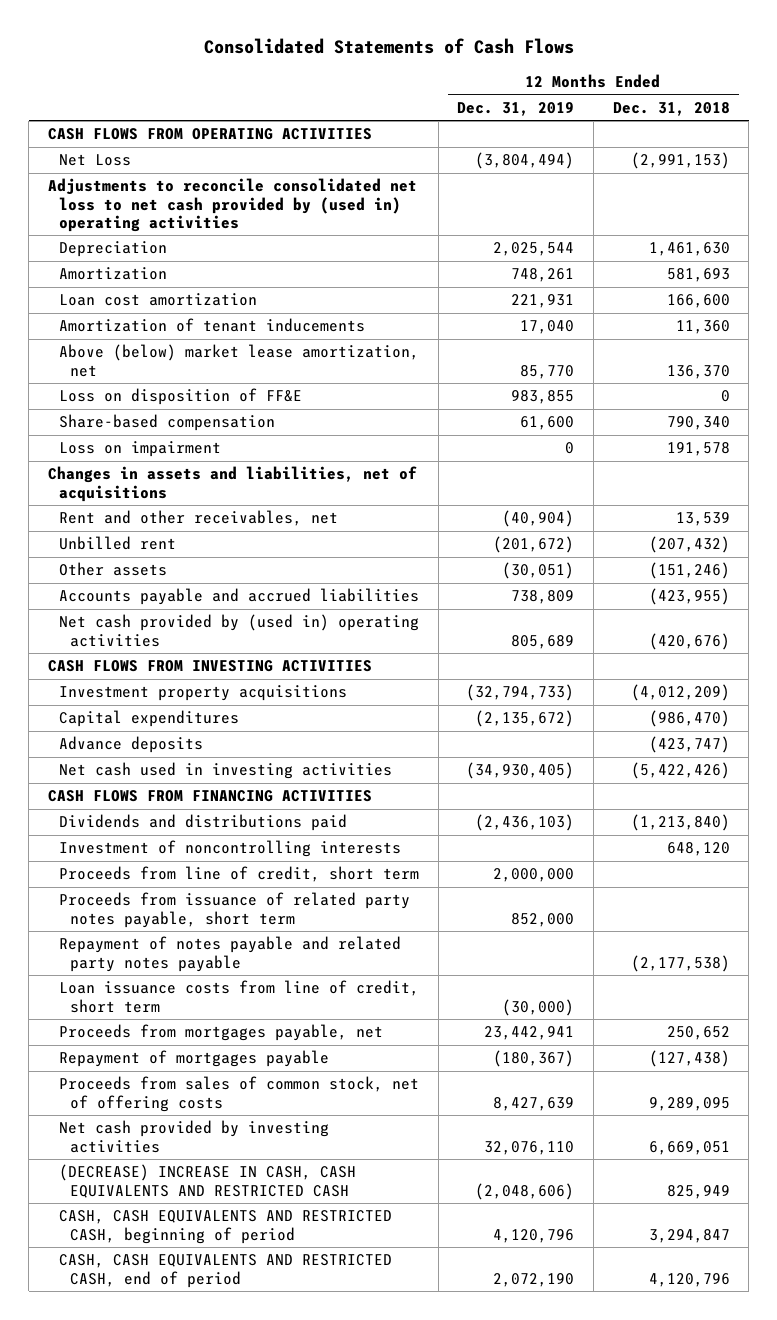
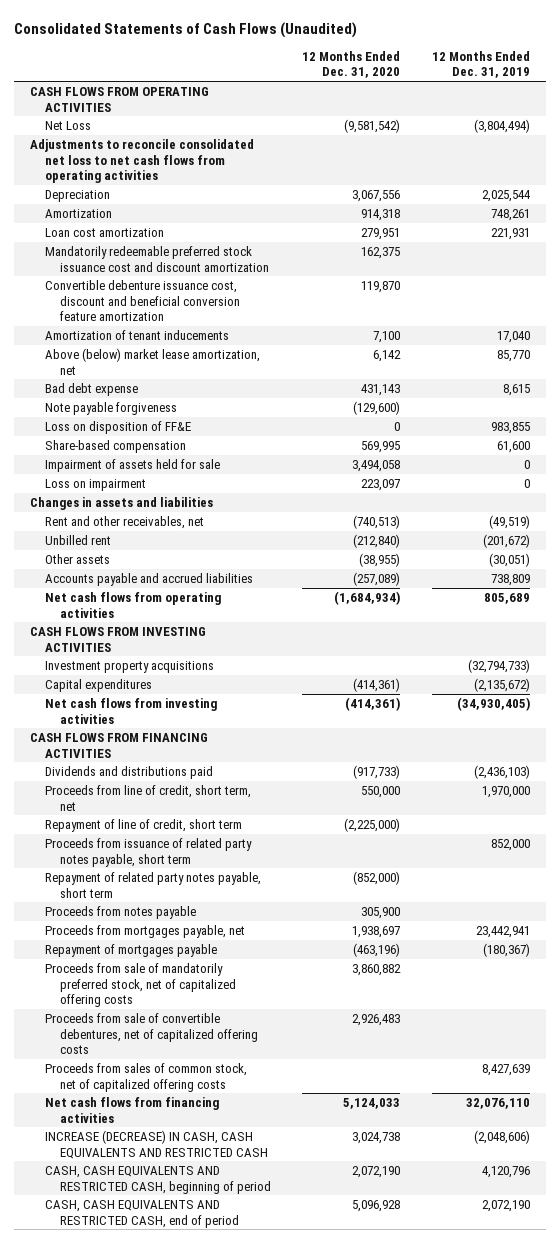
- Consolidated Statements of Cash Flows
+ Consolidated Statements of Cash Flows (Unaudited)
- | 12 Months Ended Dec. 31, 2019 | 12 Months Ended Dec. 31, 2018
+ | 12 Months Ended Dec. 31, 2020 | 12 Months Ended Dec. 31, 2019
- Adjustments to reconcile consolidated net loss to net cash provided by (used in) operating activities
+ Adjustments to reconcile consolidated net loss to net cash flows from operating activities
+ Mandatorily redeemable preferred stock issuance cost and discount amortization | 162,375 |
+ Convertible debenture issuance cost, discount and beneficial conversion feature amortization | 119,870 |
+ Bad debt expense | 431,143 | 8,615
+ Note payable forgiveness | (129,600) |
+ Impairment of assets held for sale | 3,494,058 | 0
- Changes in assets and liabilities, net of acquisitions
- Rent and other receivables, net | (40,904) | 13,539
+ Changes in assets and liabilities
+ Rent and other receivables, net | (740,513) | (49,519)
- Net cash provided by (used in) operating activities | 805,689 | (420,676)
+ Net cash flows from operating activities | (1,684,934) | 805,689
- Advance deposits | | (423,747)
- Net cash used in investing activities | (34,930,405) | (5,422,426)
+ Net cash flows from investing activities | (414,361) | (34,930,405)
- Investment of noncontrolling interests | | 648,120
- Proceeds from line of credit, short term | 2,000,000 |
+ Proceeds from line of credit, short term, net | 550,000 | 1,970,000
+ Repayment of line of credit, short term | (2,225,000) |
- Repayment of notes payable and related party notes payable | | (2,177,538)
- Loan issuance costs from line of credit, short term | (30,000) |
+ Repayment of related party notes payable, short term | (852,000) |
+ Proceeds from notes payable | 305,900 |
- Proceeds from sales of common stock, net of offering costs | 8,427,639 | 9,289,095
- Net cash provided by investing activities | 32,076,110 | 6,669,051
- (DECREASE) INCREASE IN CASH, CASH EQUIVALENTS AND RESTRICTED CASH | (2,048,606) | 825,949
+ Proceeds from sale of mandatorily preferred stock, net of capitalized offering costs | 3,860,882 |
+ Proceeds from sale of convertible debentures, net of capitalized offering costs | 2,926,483 |
+ Proceeds from sales of common stock, net of capitalized offering costs | | 8,427,639
+ Net cash flows from financing activities | 5,124,033 | 32,076,110
+ INCREASE (DECREASE) IN CASH, CASH EQUIVALENTS AND RESTRICTED CASH | 3,024,738 | (2,048,606)

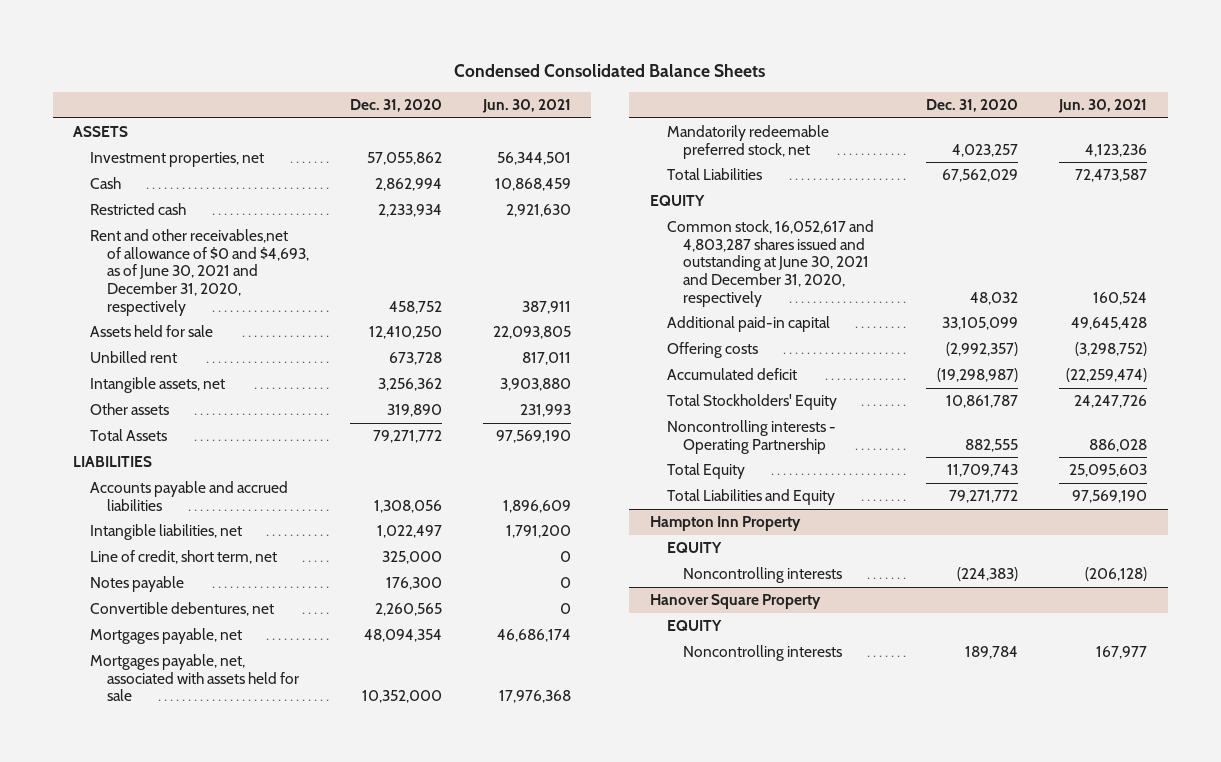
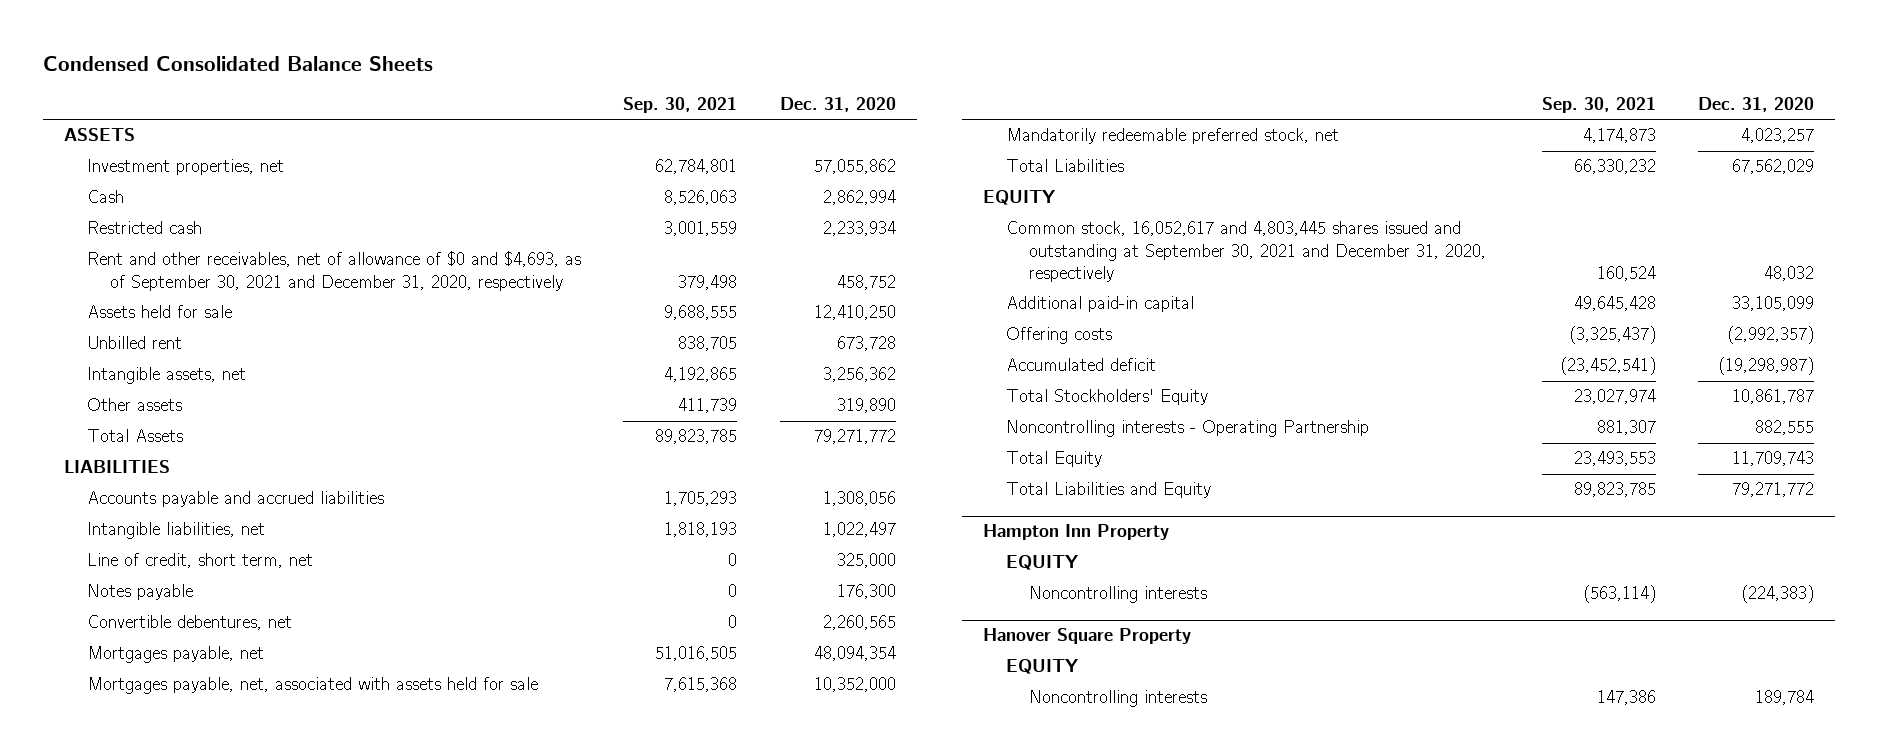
- | Dec. 31, 2020 | Jun. 30, 2021
+ | Sep. 30, 2021 | Dec. 31, 2020
- Rent and other receivables,net of allowance of $0 and $4,693, as of June 30, 2021 and December 31, 2020, respectively | 458,752 | 387,911
+ Rent and other receivables, net of allowance of $0 and $4,693, as of September 30, 2021 and December 31, 2020, respectively | 379,498 | 458,752
- Common stock, 16,052,617 and 4,803,287 shares issued and outstanding at June 30, 2021 and December 31, 2020, respectively | 48,032 | 160,524
+ Common stock, 16,052,617 and 4,803,445 shares issued and outstanding at September 30, 2021 and December 31, 2020, respectively | 160,524 | 48,032

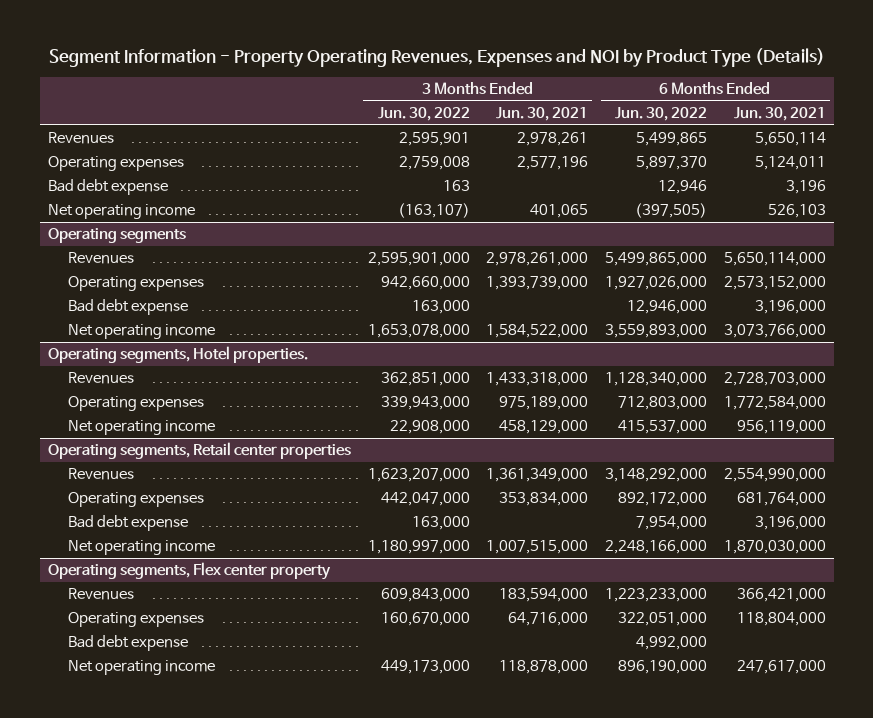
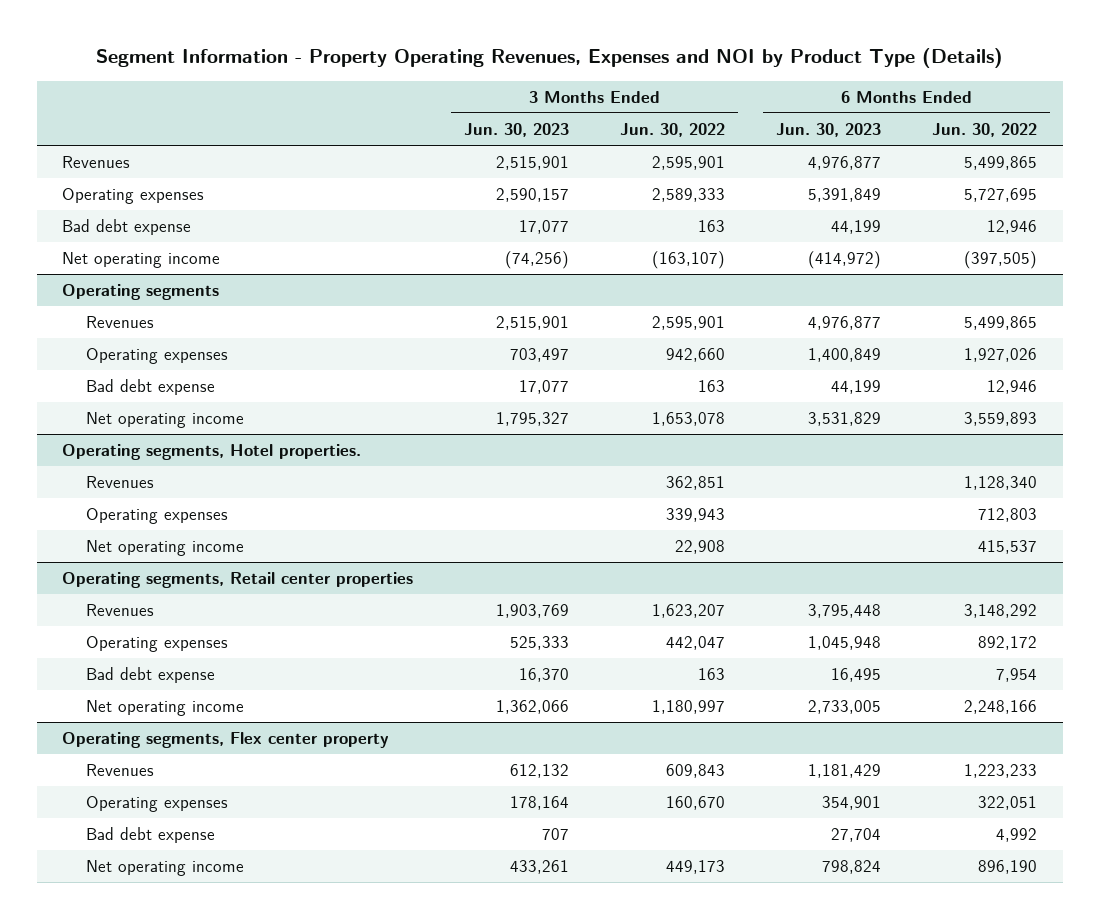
- | 3 Months Ended Jun. 30, 2022 | 3 Months Ended Jun. 30, 2021 | 6 Months Ended Jun. 30, 2022 | 6 Months Ended Jun. 30, 2021
+ | 3 Months Ended Jun. 30, 2023 | 3 Months Ended Jun. 30, 2022 | 6 Months Ended Jun. 30, 2023 | 6 Months Ended Jun. 30, 2022
- Operating expenses | 2,759,008 | 2,577,196 | 5,897,370 | 5,124,011
+ Operating expenses | 2,590,157 | 2,589,333 | 5,391,849 | 5,727,695
@ Operating segments
- Revenues | 2,595,901,000 | 2,978,261,000 | 5,499,865,000 | 5,650,114,000
- Operating expenses | 942,660,000 | 1,393,739,000 | 1,927,026,000 | 2,573,152,000
- Bad debt expense | 163,000 | | 12,946,000 | 3,196,000
- Net operating income | 1,653,078,000 | 1,584,522,000 | 3,559,893,000 | 3,073,766,000
+ Revenues | 2,515,901 | 2,595,901 | 4,976,877 | 5,499,865
+ Operating expenses | 703,497 | 942,660 | 1,400,849 | 1,927,026
+ Bad debt expense | 17,077 | 163 | 44,199 | 12,946
+ Net operating income | 1,795,327 | 1,653,078 | 3,531,829 | 3,559,893
@ Operating segments, Hotel properties.
- Revenues | 362,851,000 | 1,433,318,000 | 1,128,340,000 | 2,728,703,000
- Operating expenses | 339,943,000 | 975,189,000 | 712,803,000 | 1,772,584,000
- Net operating income | 22,908,000 | 458,129,000 | 415,537,000 | 956,119,000
+ Revenues | | 362,851 | | 1,128,340
+ Operating expenses | | 339,943 | | 712,803
+ Net operating income | | 22,908 | | 415,537
@ Operating segments, Retail center properties
- Revenues | 1,623,207,000 | 1,361,349,000 | 3,148,292,000 | 2,554,990,000
- Operating expenses | 442,047,000 | 353,834,000 | 892,172,000 | 681,764,000
- Bad debt expense | 163,000 | | 7,954,000 | 3,196,000
- Net operating income | 1,180,997,000 | 1,007,515,000 | 2,248,166,000 | 1,870,030,000
+ Revenues | 1,903,769 | 1,623,207 | 3,795,448 | 3,148,292
+ Operating expenses | 525,333 | 442,047 | 1,045,948 | 892,172
+ Bad debt expense | 16,370 | 163 | 16,495 | 7,954
+ Net operating income | 1,362,066 | 1,180,997 | 2,733,005 | 2,248,166
@ Operating segments, Flex center property
- Revenues | 609,843,000 | 183,594,000 | 1,223,233,000 | 366,421,000
- Operating expenses | 160,670,000 | 64,716,000 | 322,051,000 | 118,804,000
- Bad debt expense | | | 4,992,000 |
- Net operating income | 449,173,000 | 118,878,000 | 896,190,000 | 247,617,000
+ Revenues | 612,132 | 609,843 | 1,181,429 | 1,223,233
+ Operating expenses | 178,164 | 160,670 | 354,901 | 322,051
+ Bad debt expense | 707 | | 27,704 | 4,992
+ Net operating income | 433,261 | 449,173 | 798,824 | 896,190

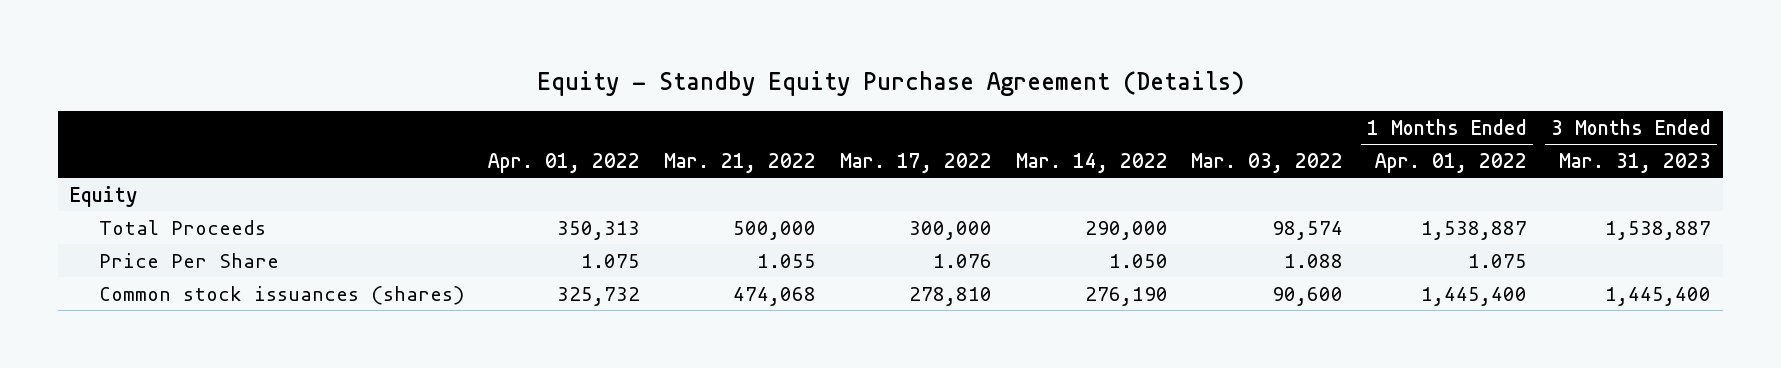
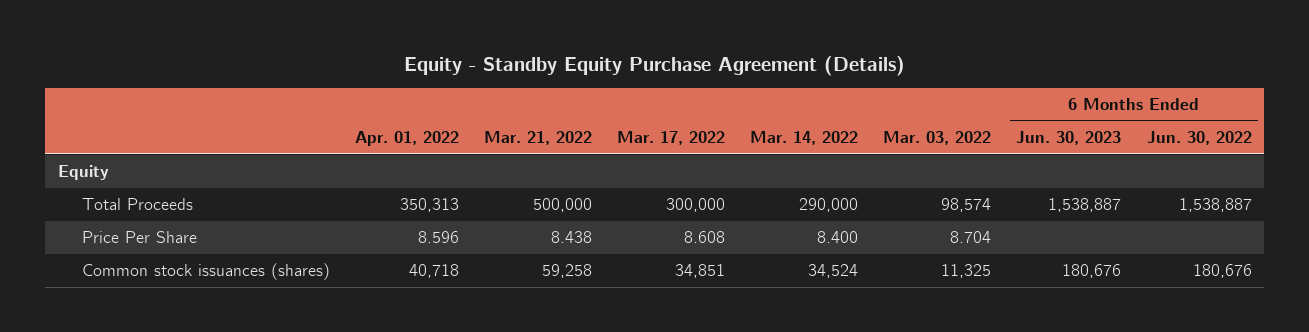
- | Apr. 01, 2022 | Mar. 21, 2022 | Mar. 17, 2022 | Mar. 14, 2022 | Mar. 03, 2022 | 1 Months Ended Apr. 01, 2022 | 3 Months Ended Mar. 31, 2023
+ | Apr. 01, 2022 | Mar. 21, 2022 | Mar. 17, 2022 | Mar. 14, 2022 | Mar. 03, 2022 | 6 Months Ended Jun. 30, 2023 | 6 Months Ended Jun. 30, 2022
- Price Per Share | 1.075 | 1.055 | 1.076 | 1.050 | 1.088 | 1.075 |
- Common stock issuances (shares) | 325,732 | 474,068 | 278,810 | 276,190 | 90,600 | 1,445,400 | 1,445,400
+ Price Per Share | 8.596 | 8.438 | 8.608 | 8.400 | 8.704 | |
+ Common stock issuances (shares) | 40,718 | 59,258 | 34,851 | 34,524 | 11,325 | 180,676 | 180,676

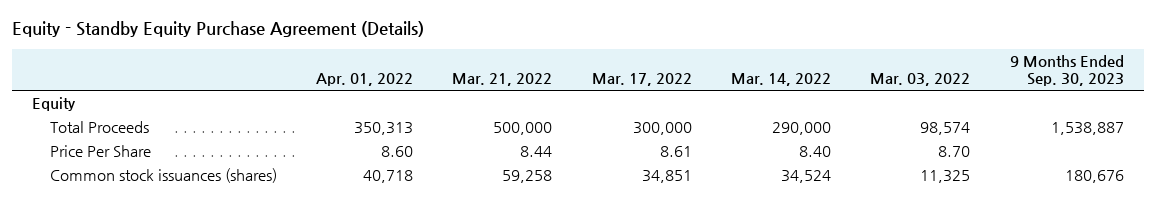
- | Apr. 01, 2022 | Mar. 21, 2022 | Mar. 17, 2022 | Mar. 14, 2022 | Mar. 03, 2022 | 6 Months Ended Jun. 30, 2023 | 6 Months Ended Jun. 30, 2022
+ | Apr. 01, 2022 | Mar. 21, 2022 | Mar. 17, 2022 | Mar. 14, 2022 | Mar. 03, 2022 | 9 Months Ended Sep. 30, 2023
- Price Per Share | 8.596 | 8.438 | 8.608 | 8.400 | 8.704 | |
+ Price Per Share | 8.60 | 8.44 | 8.61 | 8.40 | 8.70 |

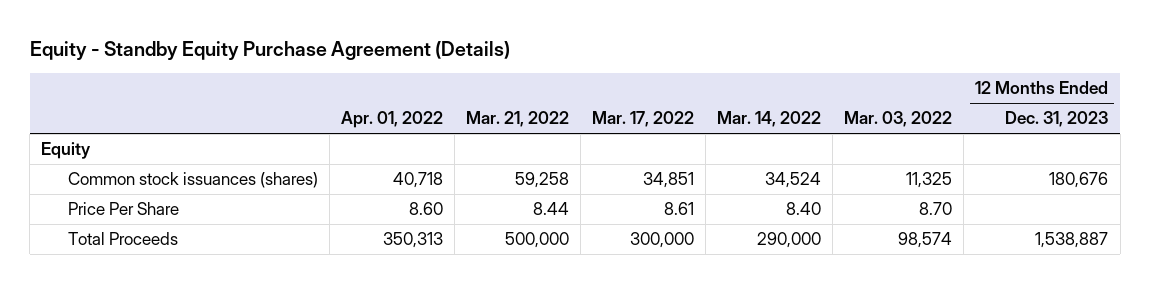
- | Apr. 01, 2022 | Mar. 21, 2022 | Mar. 17, 2022 | Mar. 14, 2022 | Mar. 03, 2022 | 9 Months Ended Sep. 30, 2023
+ | Apr. 01, 2022 | Mar. 21, 2022 | Mar. 17, 2022 | Mar. 14, 2022 | Mar. 03, 2022 | 12 Months Ended Dec. 31, 2023
moved down: Price Per Share | 8.60 | 8.44 | 8.61 | 8.40 | 8.70 |
moved down: Total Proceeds | 350,313 | 500,000 | 300,000 | 290,000 | 98,574 | 1,538,887

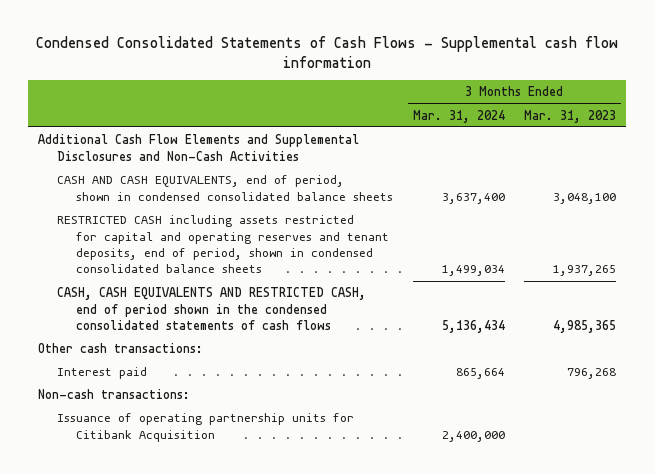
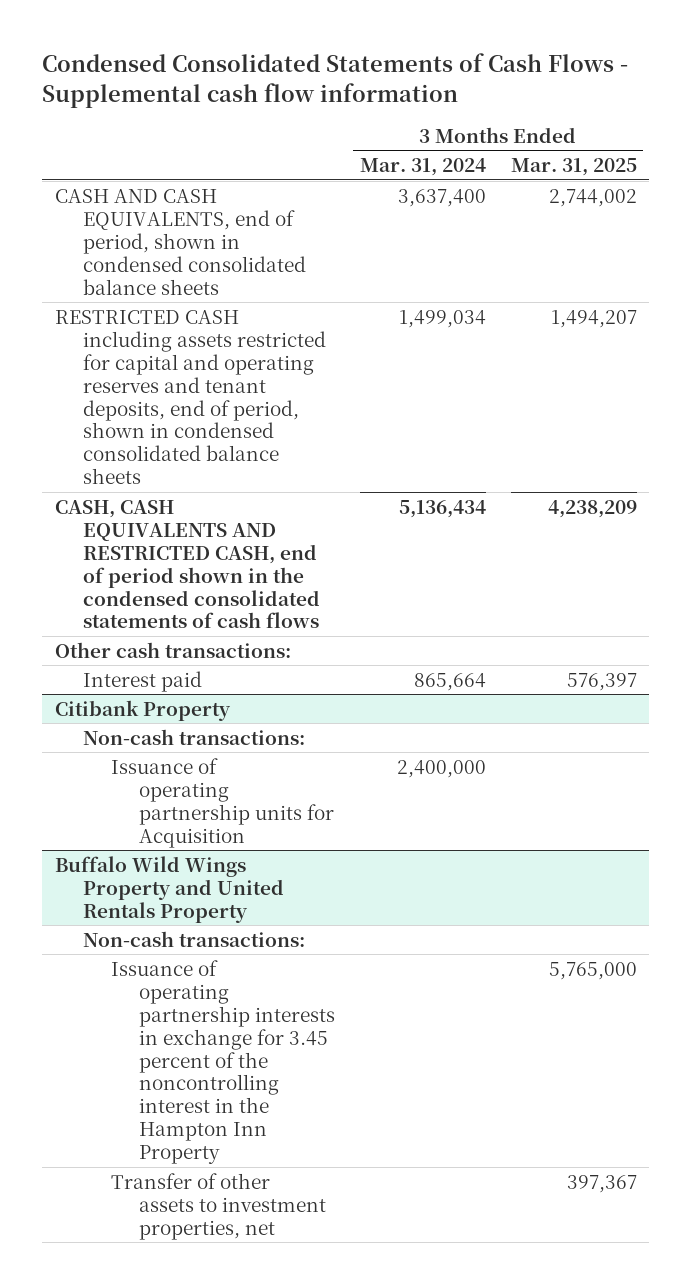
- | 3 Months Ended Mar. 31, 2024 | 3 Months Ended Mar. 31, 2023
+ | 3 Months Ended Mar. 31, 2024 | 3 Months Ended Mar. 31, 2025
- Additional Cash Flow Elements and Supplemental Disclosures and Non-Cash Activities
+ Citibank Property
- Issuance of operating partnership units for Citibank Acquisition | 2,400,000 |
+ Issuance of operating partnership units for Acquisition | 2,400,000 |
+ Buffalo Wild Wings Property and United Rentals Property
+ Non-cash transactions:
+ Issuance of operating partnership interests in exchange for 3.45 percent of the noncontrolling interest in the Hampton Inn Property | | 5,765,000
+ Transfer of other assets to investment properties, net | | 397,367

